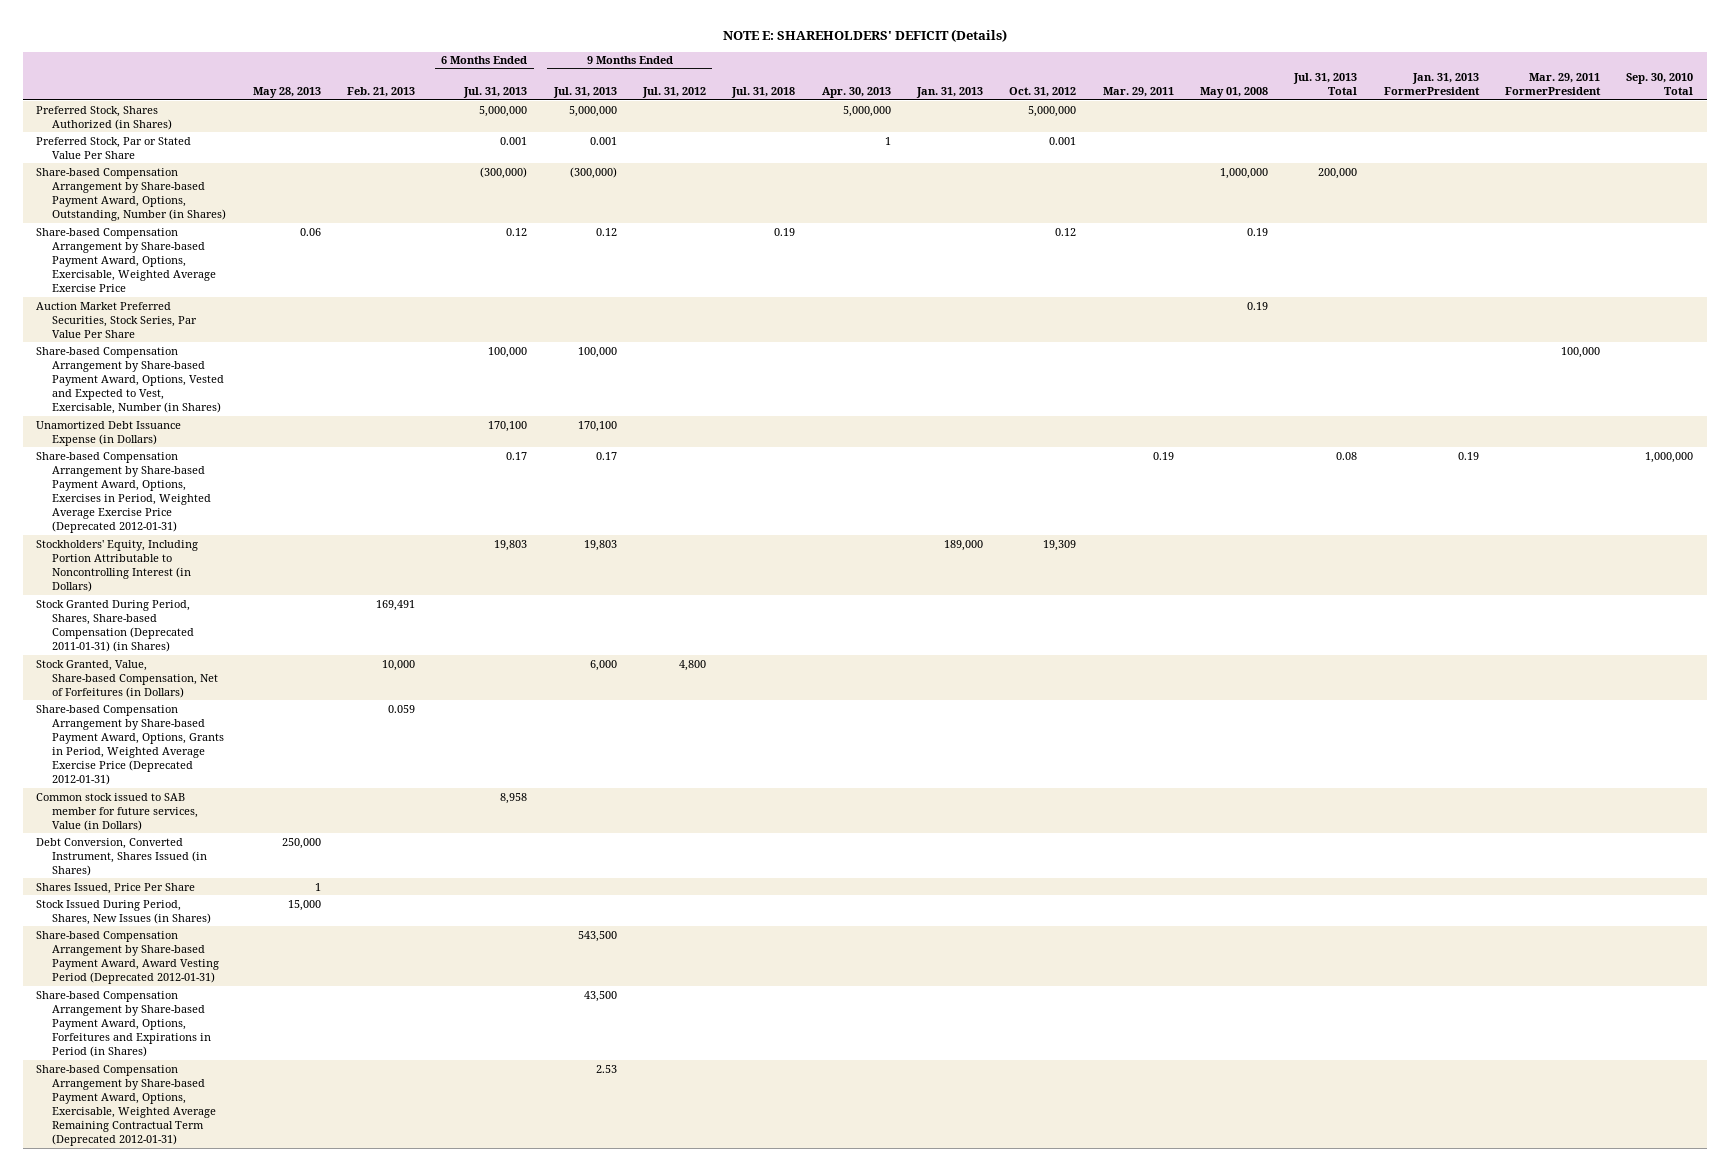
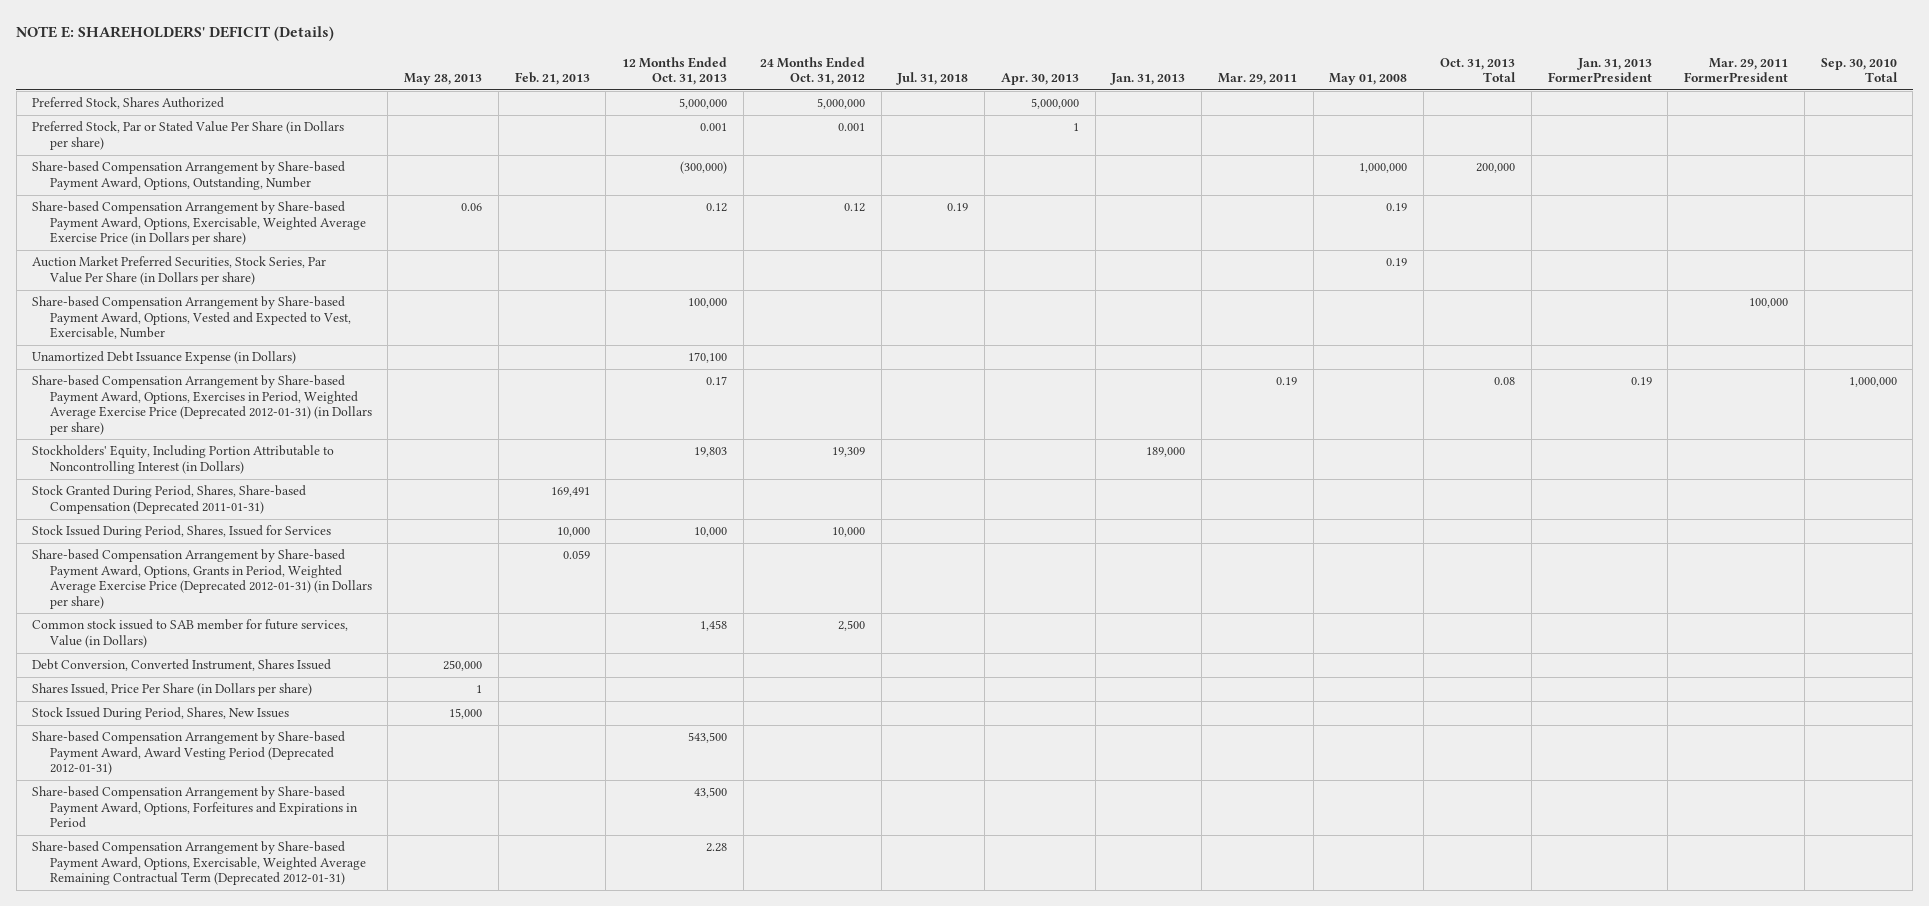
- | May 28, 2013 | Feb. 21, 2013 | 6 Months Ended Jul. 31, 2013 | 9 Months Ended Jul. 31, 2013 | 9 Months Ended Jul. 31, 2012 | Jul. 31, 2018 | Apr. 30, 2013 | Jan. 31, 2013 | Oct. 31, 2012 | Mar. 29, 2011 | May 01, 2008 | Jul. 31, 2013 Total | Jan. 31, 2013 FormerPresident | Mar. 29, 2011 FormerPresident | Sep. 30, 2010 Total
+ | May 28, 2013 | Feb. 21, 2013 | 12 Months Ended Oct. 31, 2013 | 24 Months Ended Oct. 31, 2012 | Jul. 31, 2018 | Apr. 30, 2013 | Jan. 31, 2013 | Mar. 29, 2011 | May 01, 2008 | Oct. 31, 2013 Total | Jan. 31, 2013 FormerPresident | Mar. 29, 2011 FormerPresident | Sep. 30, 2010 Total
- Preferred Stock, Shares Authorized (in Shares) | | | 5,000,000 | 5,000,000 | | | 5,000,000 | | 5,000,000 | | | | | |
- Preferred Stock, Par or Stated Value Per Share | | | 0.001 | 0.001 | | | 1 | | 0.001 | | | | | |
- Share-based Compensation Arrangement by Share-based Payment Award, Options, Outstanding, Number (in Shares) | | | (300,000) | (300,000) | | | | | | | 1,000,000 | 200,000 | | |
- Share-based Compensation Arrangement by Share-based Payment Award, Options, Exercisable, Weighted Average Exercise Price | 0.06 | | 0.12 | 0.12 | | 0.19 | | | 0.12 | | 0.19 | | | |
- Auction Market Preferred Securities, Stock Series, Par Value Per Share | | | | | | | | | | | 0.19 | | | |
- Share-based Compensation Arrangement by Share-based Payment Award, Options, Vested and Expected to Vest, Exercisable, Number (in Shares) | | | 100,000 | 100,000 | | | | | | | | | | 100,000 |
+ Preferred Stock, Shares Authorized | | | 5,000,000 | 5,000,000 | | 5,000,000 | | | | | | |
+ Preferred Stock, Par or Stated Value Per Share (in Dollars per share) | | | 0.001 | 0.001 | | 1 | | | | | | |
+ Share-based Compensation Arrangement by Share-based Payment Award, Options, Outstanding, Number | | | (300,000) | | | | | | 1,000,000 | 200,000 | | |
+ Share-based Compensation Arrangement by Share-based Payment Award, Options, Exercisable, Weighted Average Exercise Price (in Dollars per share) | 0.06 | | 0.12 | 0.12 | 0.19 | | | | 0.19 | | | |
+ Auction Market Preferred Securities, Stock Series, Par Value Per Share (in Dollars per share) | | | | | | | | | 0.19 | | | |
+ Share-based Compensation Arrangement by Share-based Payment Award, Options, Vested and Expected to Vest, Exercisable, Number | | | 100,000 | | | | | | | | | 100,000 |
- Share-based Compensation Arrangement by Share-based Payment Award, Options, Exercises in Period, Weighted Average Exercise Price (Deprecated 2012-01-31) | | | 0.17 | 0.17 | | | | | | 0.19 | | 0.08 | 0.19 | | 1,000,000
+ Share-based Compensation Arrangement by Share-based Payment Award, Options, Exercises in Period, Weighted Average Exercise Price (Deprecated 2012-01-31) (in Dollars per share) | | | 0.17 | | | | | 0.19 | | 0.08 | 0.19 | | 1,000,000
- Stock Granted During Period, Shares, Share-based Compensation (Deprecated 2011-01-31) (in Shares) | | 169,491 | | | | | | | | | | | | |
- Stock Granted, Value, Share-based Compensation, Net of Forfeitures (in Dollars) | | 10,000 | | 6,000 | 4,800 | | | | | | | | | |
- Share-based Compensation Arrangement by Share-based Payment Award, Options, Grants in Period, Weighted Average Exercise Price (Deprecated 2012-01-31) | | 0.059 | | | | | | | | | | | | |
+ Stock Granted During Period, Shares, Share-based Compensation (Deprecated 2011-01-31) | | 169,491 | | | | | | | | | | |
+ Stock Issued During Period, Shares, Issued for Services | | 10,000 | 10,000 | 10,000 | | | | | | | | |
+ Share-based Compensation Arrangement by Share-based Payment Award, Options, Grants in Period, Weighted Average Exercise Price (Deprecated 2012-01-31) (in Dollars per share) | | 0.059 | | | | | | | | | | |
- Debt Conversion, Converted Instrument, Shares Issued (in Shares) | 250,000 | | | | | | | | | | | | | |
- Shares Issued, Price Per Share | 1 | | | | | | | | | | | | | |
- Stock Issued During Period, Shares, New Issues (in Shares) | 15,000 | | | | | | | | | | | | | |
+ Debt Conversion, Converted Instrument, Shares Issued | 250,000 | | | | | | | | | | | |
+ Shares Issued, Price Per Share (in Dollars per share) | 1 | | | | | | | | | | | |
+ Stock Issued During Period, Shares, New Issues | 15,000 | | | | | | | | | | | |
- Share-based Compensation Arrangement by Share-based Payment Award, Options, Forfeitures and Expirations in Period (in Shares) | | | | 43,500 | | | | | | | | | | |
+ Share-based Compensation Arrangement by Share-based Payment Award, Options, Forfeitures and Expirations in Period | | | 43,500 | | | | | | | | | |

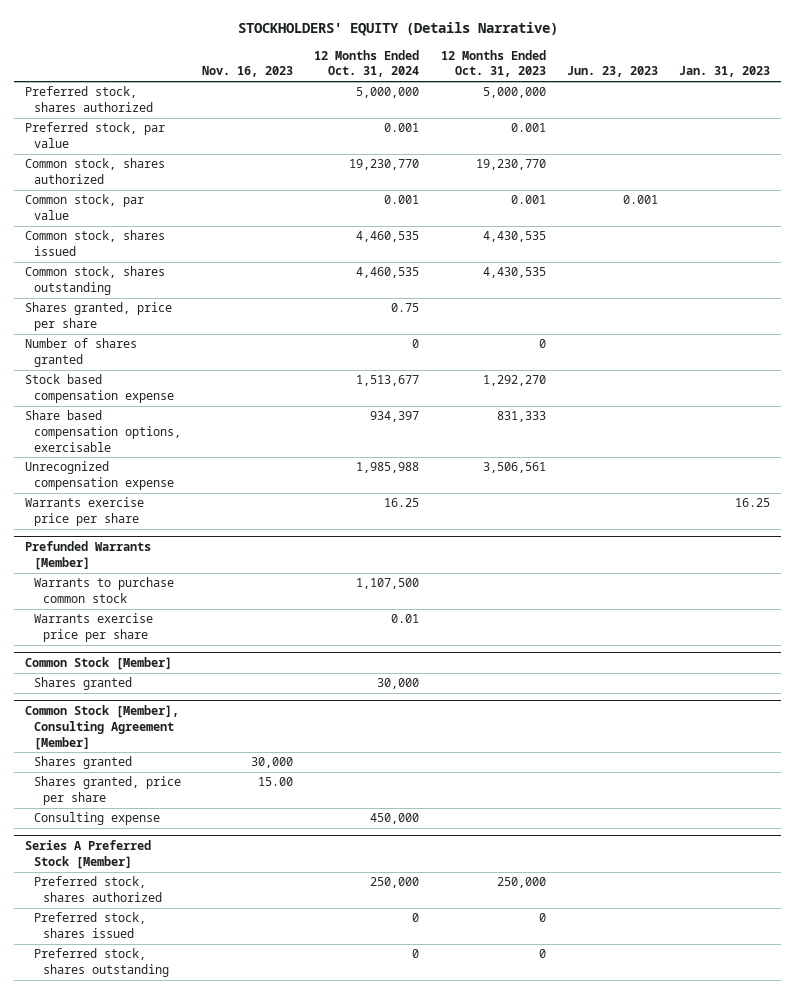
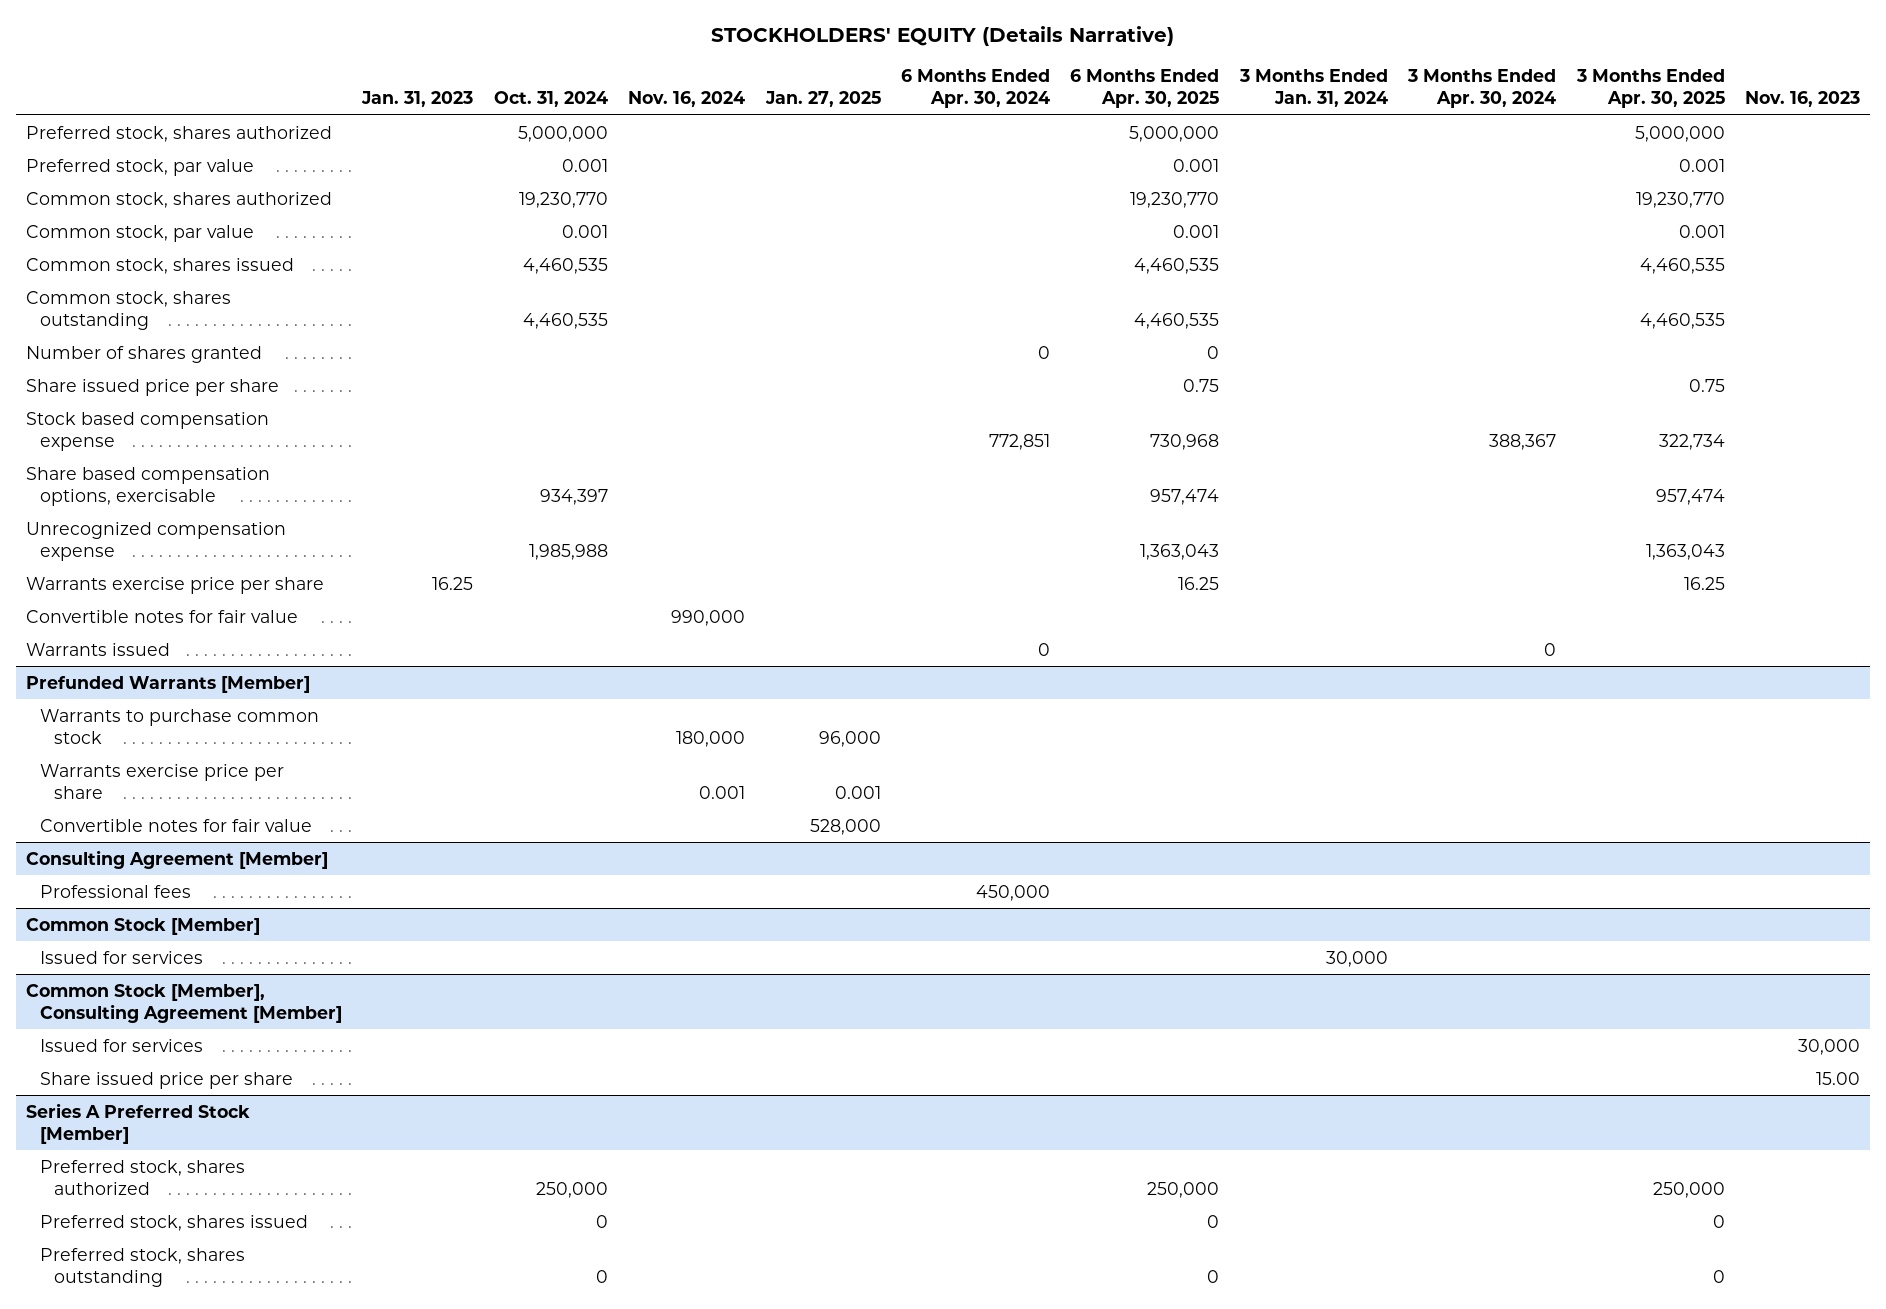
- | Nov. 16, 2023 | 12 Months Ended Oct. 31, 2024 | 12 Months Ended Oct. 31, 2023 | Jun. 23, 2023 | Jan. 31, 2023
+ | Jan. 31, 2023 | Oct. 31, 2024 | Nov. 16, 2024 | Jan. 27, 2025 | 6 Months Ended Apr. 30, 2024 | 6 Months Ended Apr. 30, 2025 | 3 Months Ended Jan. 31, 2024 | 3 Months Ended Apr. 30, 2024 | 3 Months Ended Apr. 30, 2025 | Nov. 16, 2023
- Shares granted, price per share | | 0.75 | | |
+ Share issued price per share | | | | | | 0.75 | | | 0.75 |
+ Convertible notes for fair value | | | 990,000 | | | | | | |
+ Warrants issued | | | | | 0 | | | 0 | |
@ Prefunded Warrants [Member]
+ Convertible notes for fair value | | | | 528,000 | | | | | |
+ Consulting Agreement [Member]
+ Professional fees | | | | | 450,000 | | | | |
@ Common Stock [Member]
- Shares granted | | 30,000 | | |
+ Issued for services | | | | | | | 30,000 | | |
@ Common Stock [Member], Consulting Agreement [Member]
- Shares granted | 30,000 | | | |
- Shares granted, price per share | 15.00 | | | |
- Consulting expense | | 450,000 | | |
+ Issued for services | | | | | | | | | | 30,000
+ Share issued price per share | | | | | | | | | | 15.00

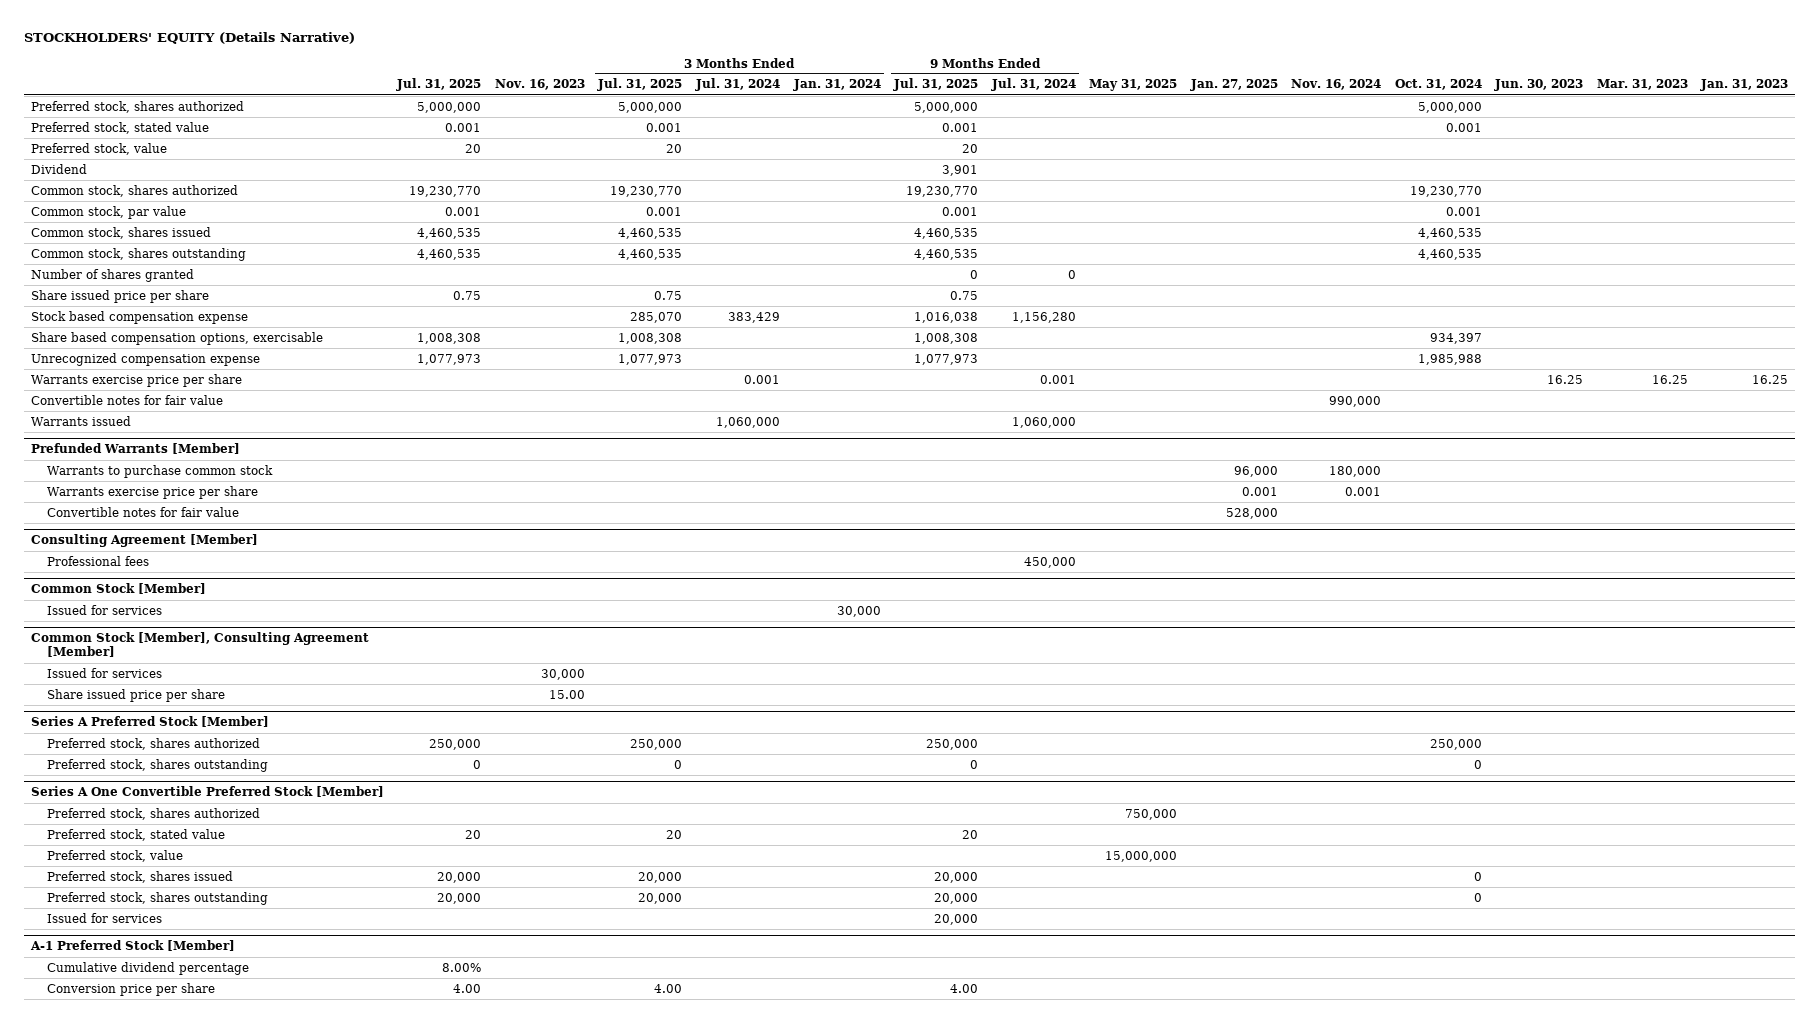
- | Jan. 31, 2023 | Oct. 31, 2024 | Nov. 16, 2024 | Jan. 27, 2025 | 6 Months Ended Apr. 30, 2024 | 6 Months Ended Apr. 30, 2025 | 3 Months Ended Jan. 31, 2024 | 3 Months Ended Apr. 30, 2024 | 3 Months Ended Apr. 30, 2025 | Nov. 16, 2023
+ | Jul. 31, 2025 | Nov. 16, 2023 | 3 Months Ended Jul. 31, 2025 | 3 Months Ended Jul. 31, 2024 | 3 Months Ended Jan. 31, 2024 | 9 Months Ended Jul. 31, 2025 | 9 Months Ended Jul. 31, 2024 | May 31, 2025 | Jan. 27, 2025 | Nov. 16, 2024 | Oct. 31, 2024 | Jun. 30, 2023 | Mar. 31, 2023 | Jan. 31, 2023
- Preferred stock, par value | | 0.001 | | | | 0.001 | | | 0.001 |
+ Preferred stock, stated value | 0.001 | | 0.001 | | | 0.001 | | | | | 0.001 | | |
+ Preferred stock, value | 20 | | 20 | | | 20 | | | | | | | |
+ Dividend | | | | | | 3,901 | | | | | | | |
@ Series A Preferred Stock [Member]
- Preferred stock, shares issued | | 0 | | | | 0 | | | 0 |
+ Series A One Convertible Preferred Stock [Member]
+ Preferred stock, shares authorized | | | | | | | | 750,000 | | | | | |
+ Preferred stock, stated value | 20 | | 20 | | | 20 | | | | | | | |
+ Preferred stock, value | | | | | | | | 15,000,000 | | | | | |
+ Preferred stock, shares issued | 20,000 | | 20,000 | | | 20,000 | | | | | 0 | | |
+ Preferred stock, shares outstanding | 20,000 | | 20,000 | | | 20,000 | | | | | 0 | | |
+ Issued for services | | | | | | 20,000 | | | | | | | |
+ A-1 Preferred Stock [Member]
+ Cumulative dividend percentage | 8.00% | | | | | | | | | | | | |
+ Conversion price per share | 4.00 | | 4.00 | | | 4.00 | | | | | | | |

